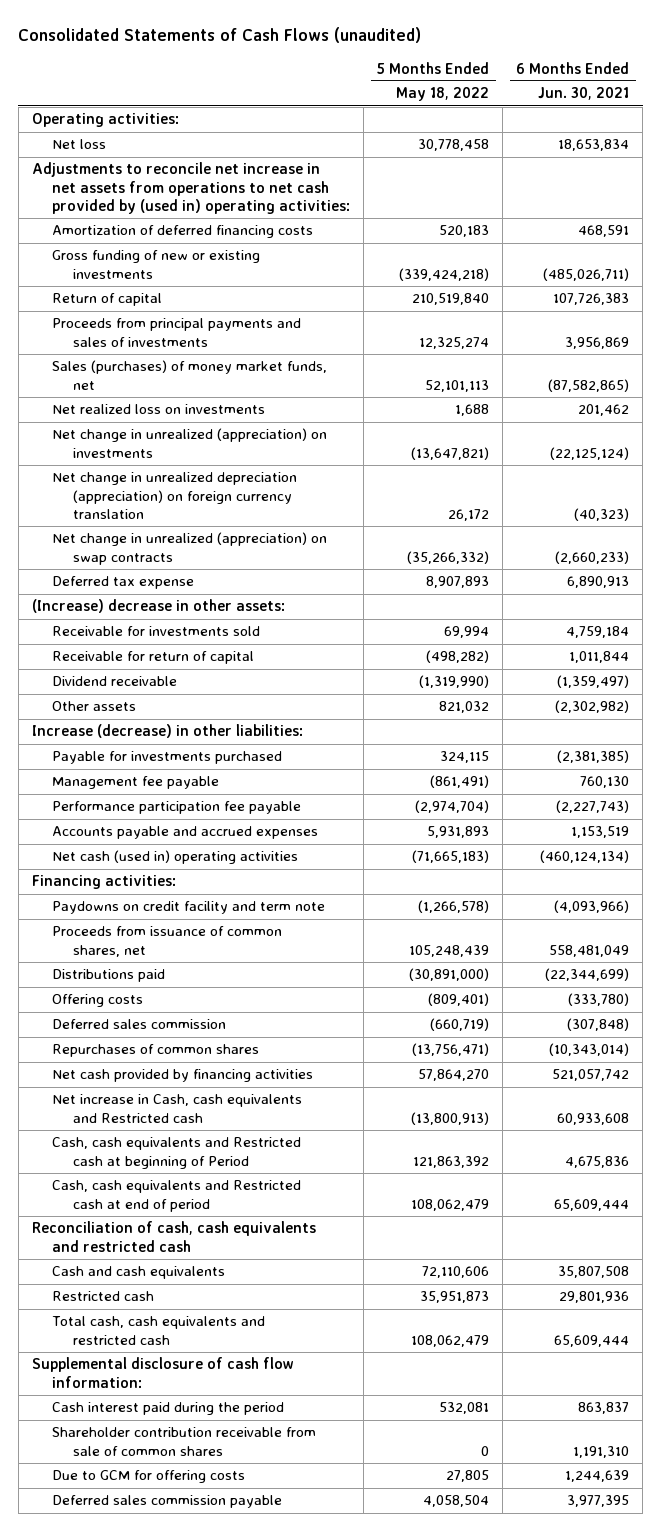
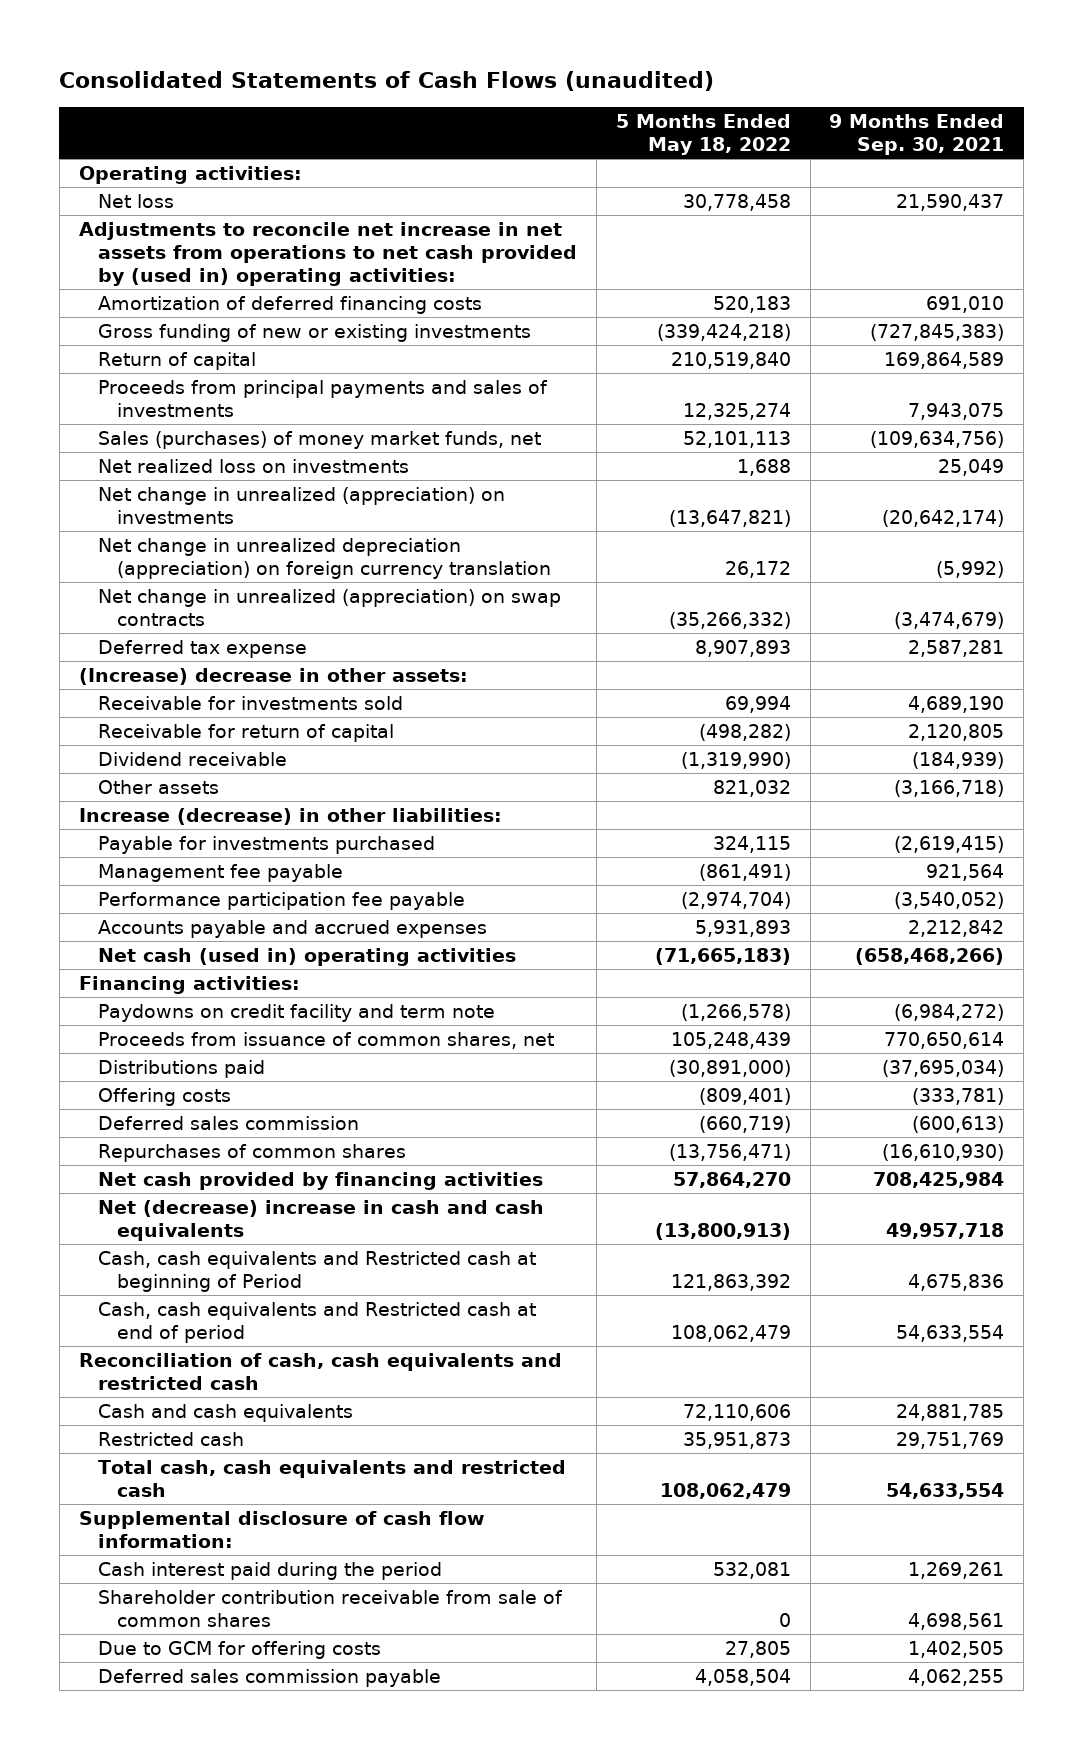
- | 5 Months Ended May 18, 2022 | 6 Months Ended Jun. 30, 2021
+ | 5 Months Ended May 18, 2022 | 9 Months Ended Sep. 30, 2021
- Net increase in Cash, cash equivalents and Restricted cash | (13,800,913) | 60,933,608
+ Net (decrease) increase in cash and cash equivalents | (13,800,913) | 49,957,718

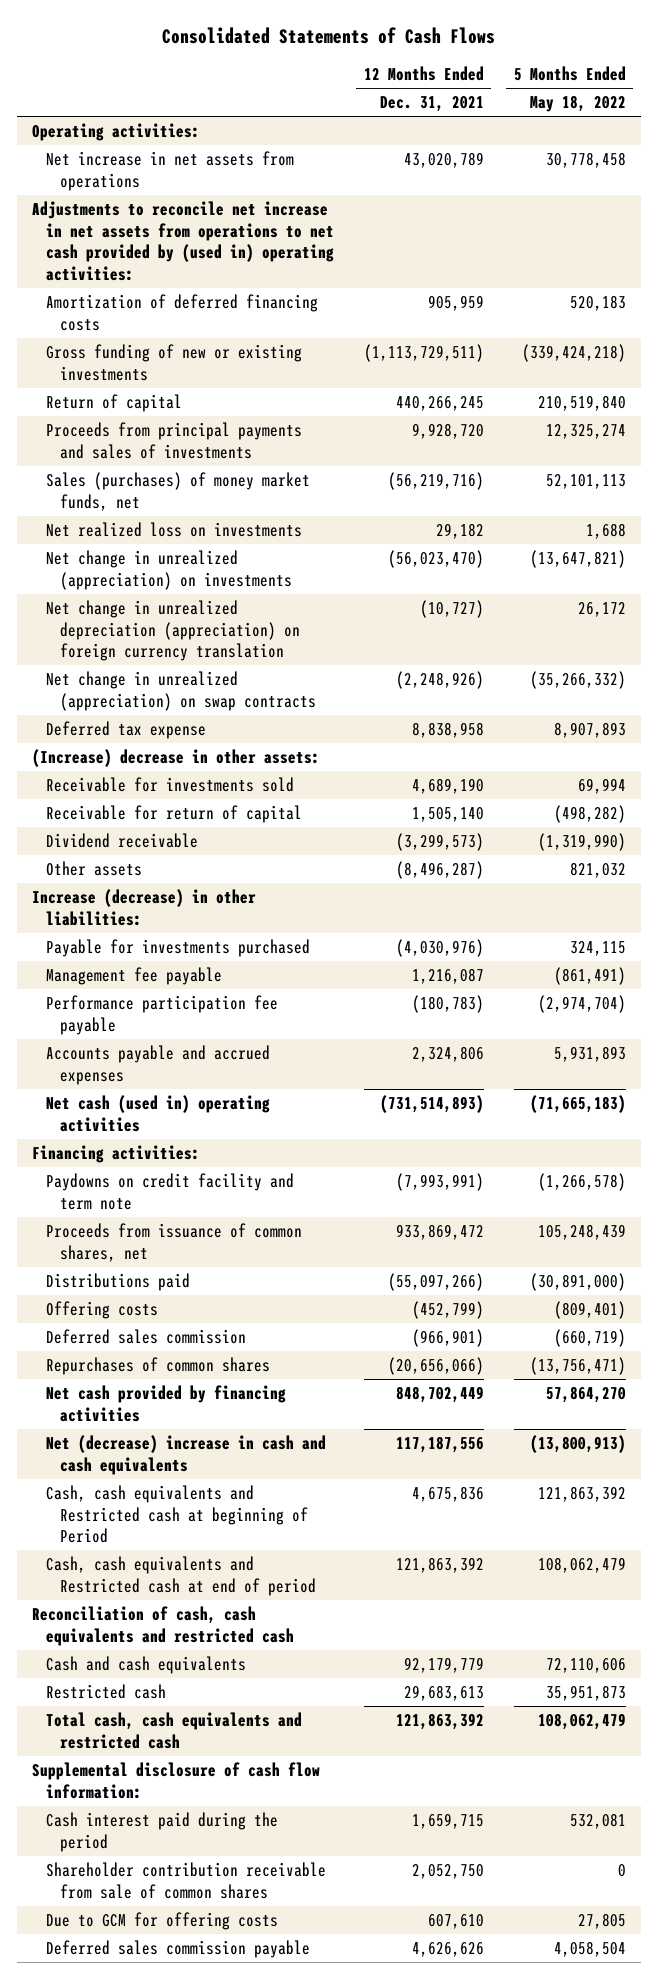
- Consolidated Statements of Cash Flows (unaudited)
+ Consolidated Statements of Cash Flows
- | 5 Months Ended May 18, 2022 | 9 Months Ended Sep. 30, 2021
+ | 12 Months Ended Dec. 31, 2021 | 5 Months Ended May 18, 2022
- Net loss | 30,778,458 | 21,590,437
+ Net increase in net assets from operations | 43,020,789 | 30,778,458

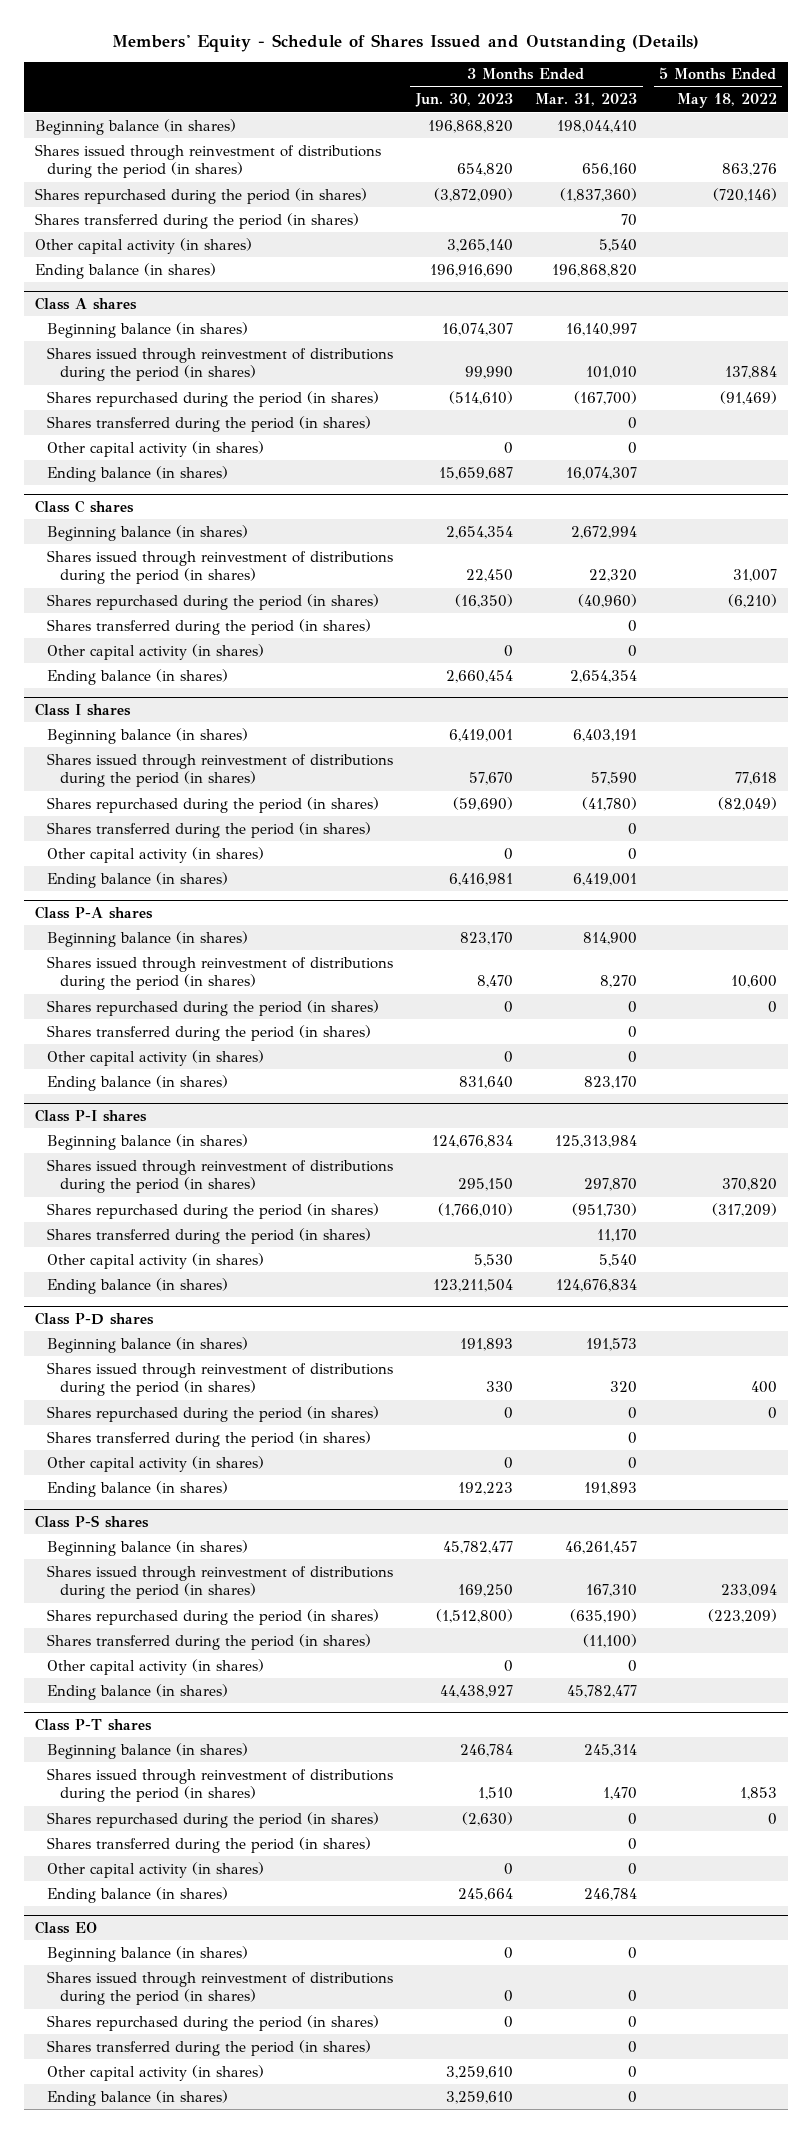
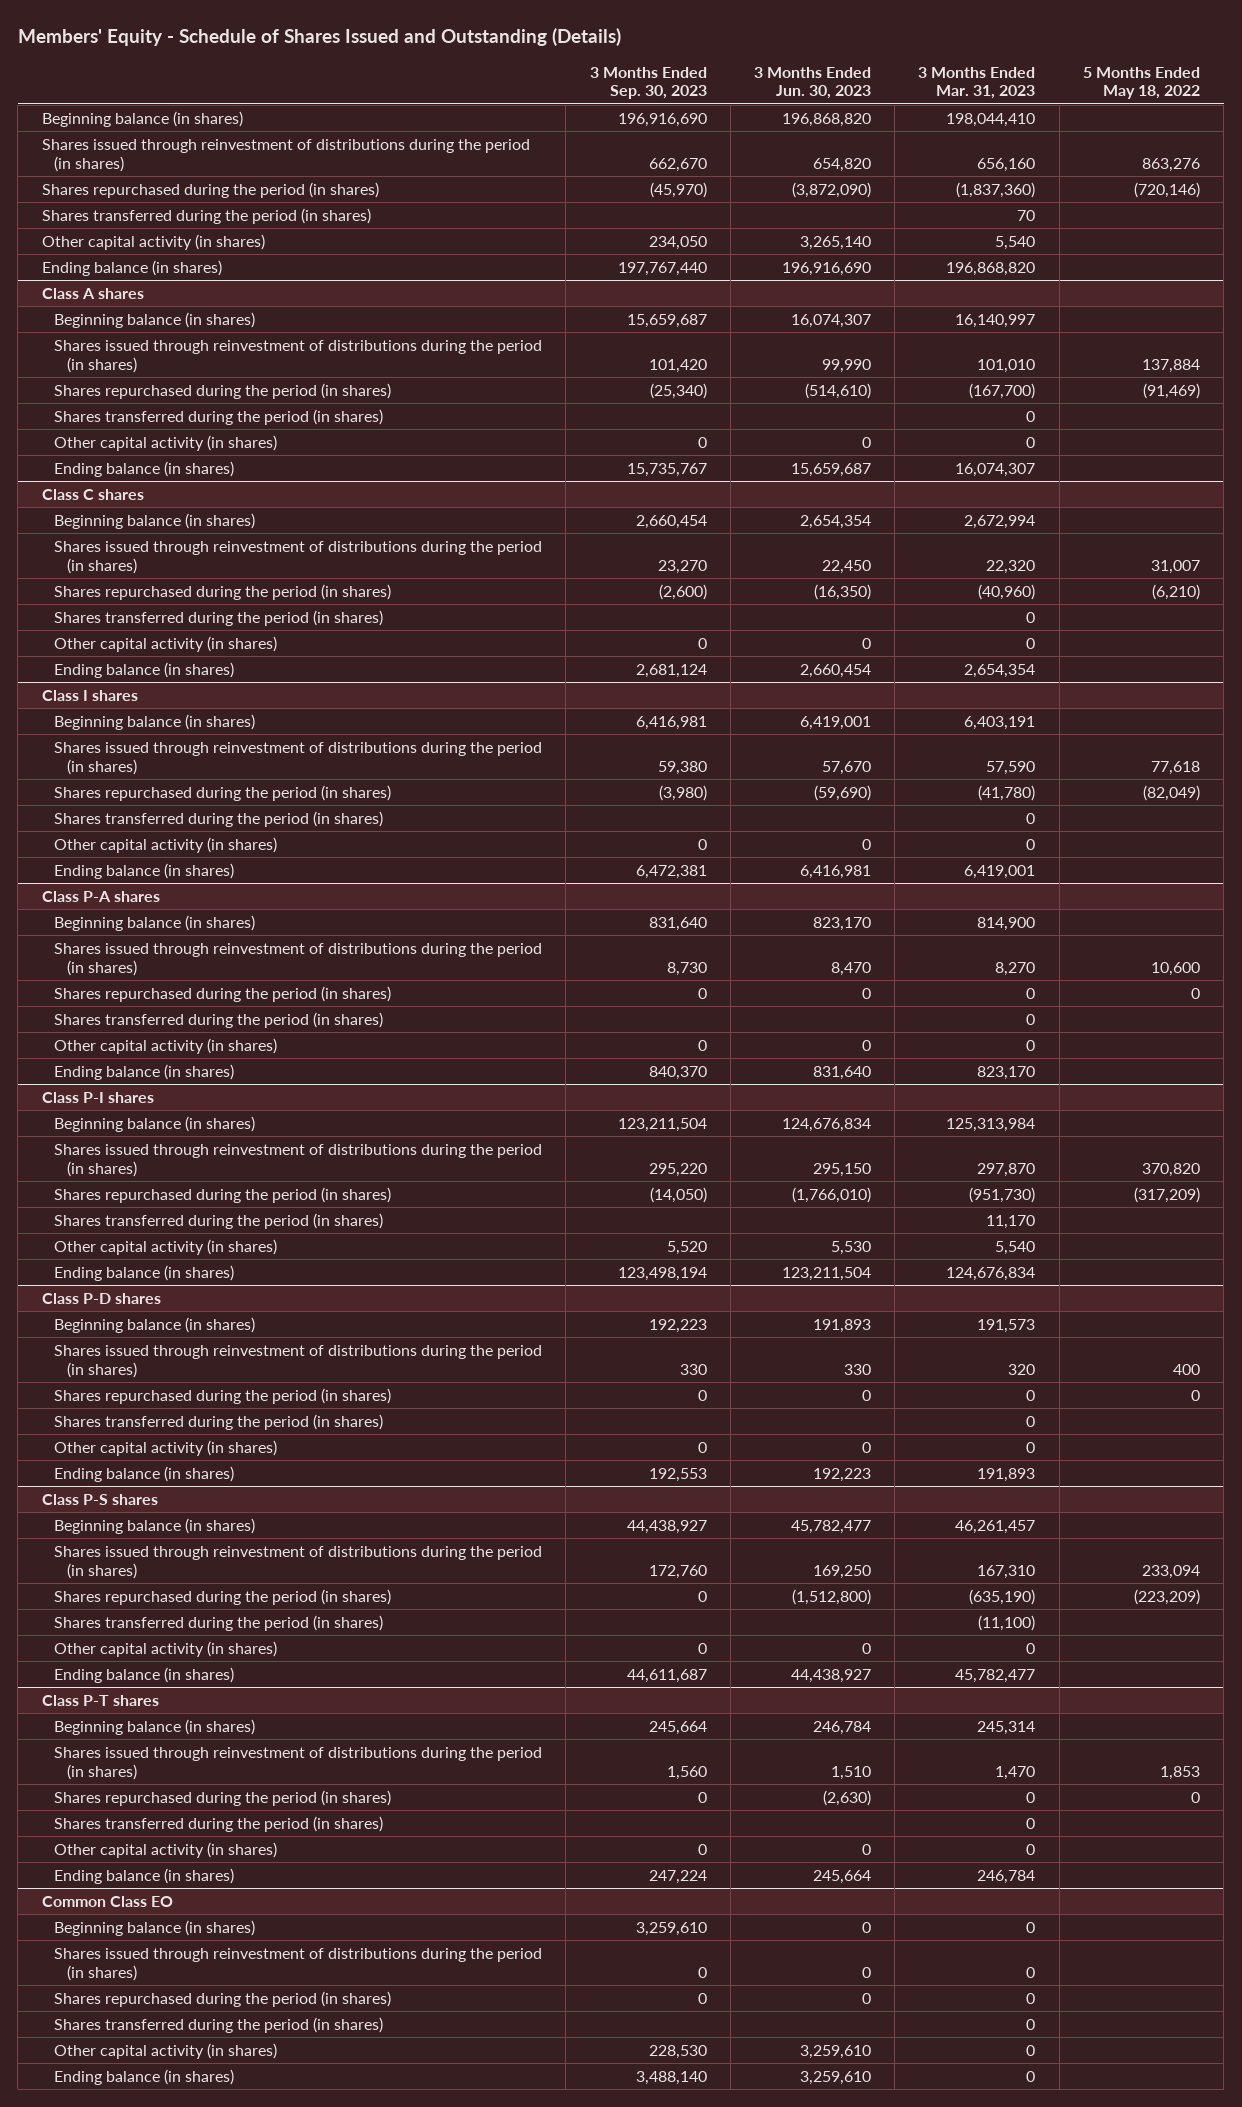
- | 3 Months Ended Jun. 30, 2023 | 3 Months Ended Mar. 31, 2023 | 5 Months Ended May 18, 2022
+ | 3 Months Ended Sep. 30, 2023 | 3 Months Ended Jun. 30, 2023 | 3 Months Ended Mar. 31, 2023 | 5 Months Ended May 18, 2022
- Class EO
+ Common Class EO

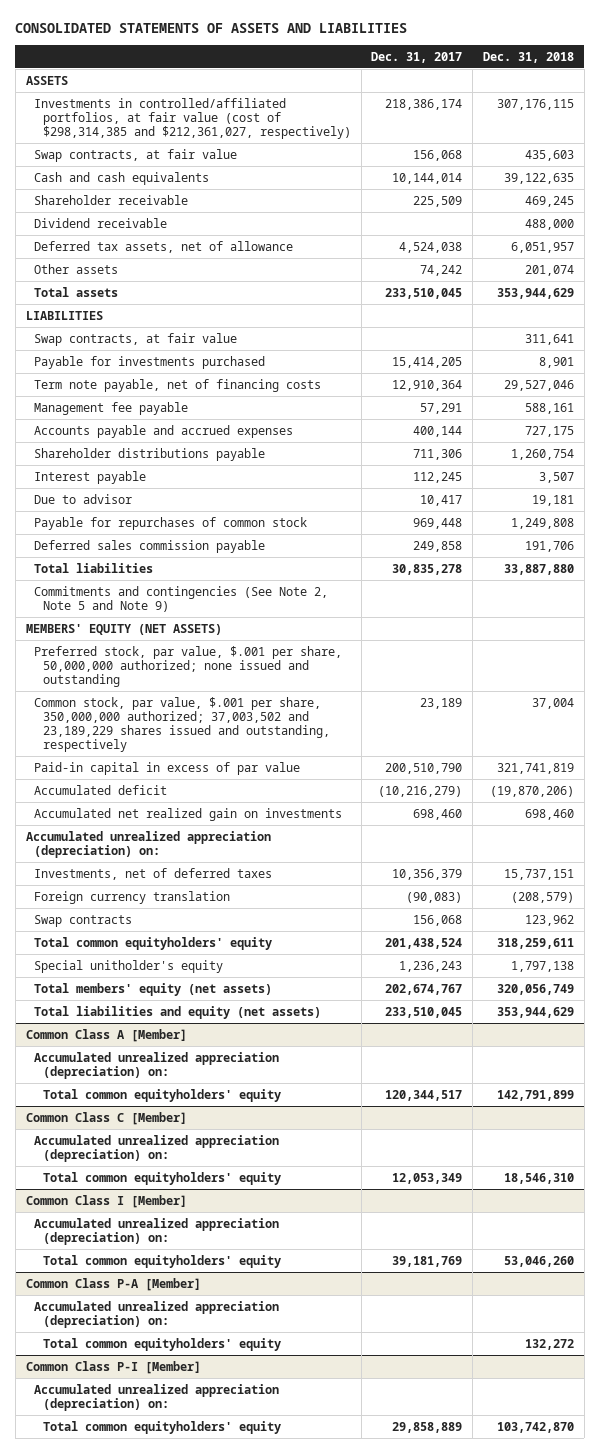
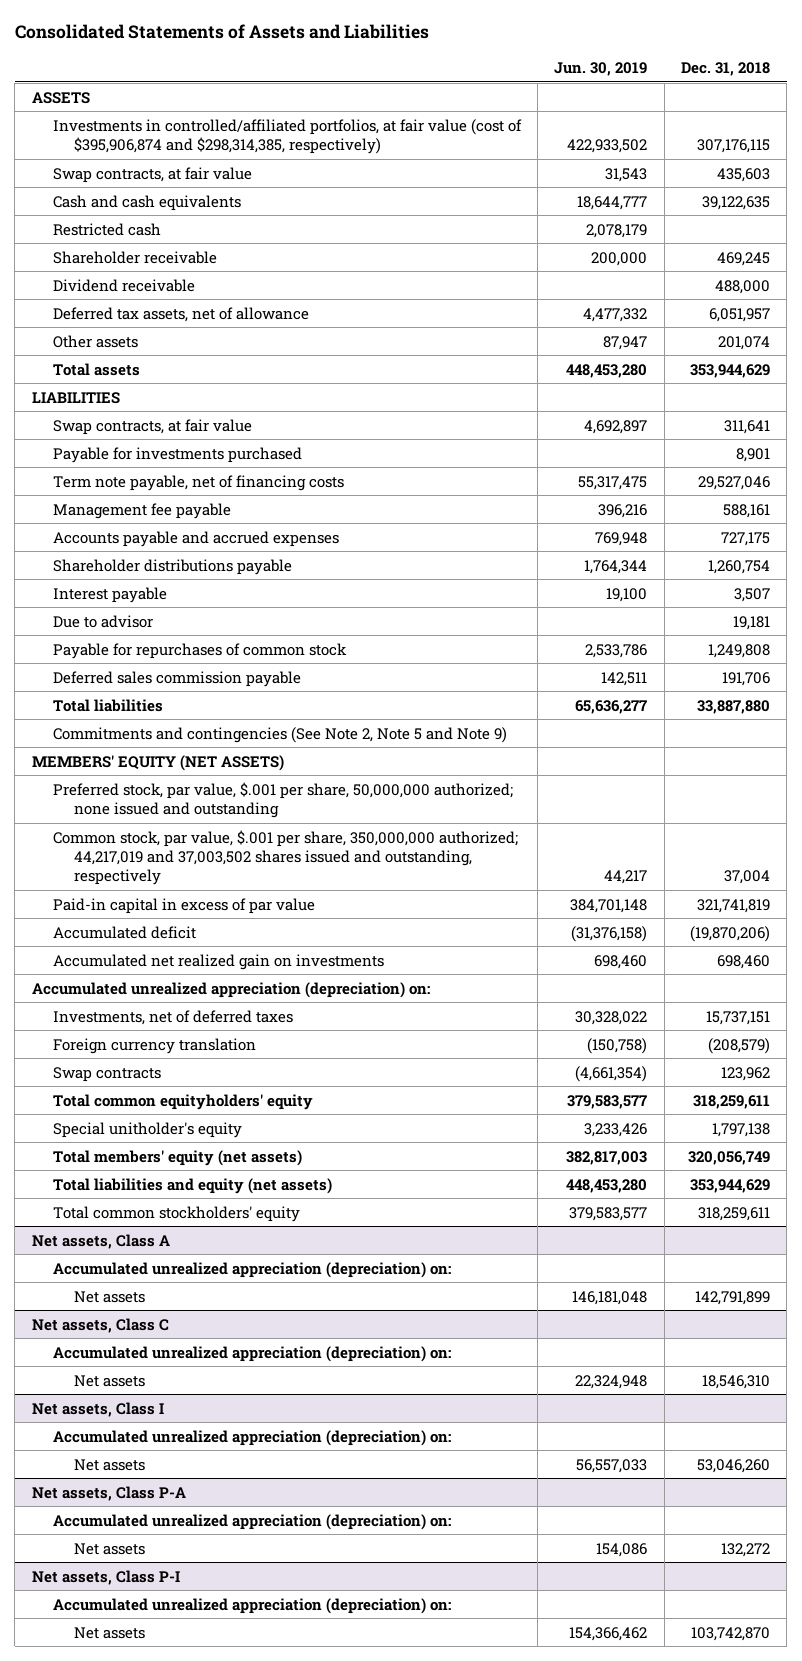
- CONSOLIDATED STATEMENTS OF ASSETS AND LIABILITIES
+ Consolidated Statements of Assets and Liabilities
- | Dec. 31, 2017 | Dec. 31, 2018
+ | Jun. 30, 2019 | Dec. 31, 2018
- Investments in controlled/affiliated portfolios, at fair value (cost of $298,314,385 and $212,361,027, respectively) | 218,386,174 | 307,176,115
+ Investments in controlled/affiliated portfolios, at fair value (cost of $395,906,874 and $298,314,385, respectively) | 422,933,502 | 307,176,115
+ Restricted cash | 2,078,179 |
- Common stock, par value, $.001 per share, 350,000,000 authorized; 37,003,502 and 23,189,229 shares issued and outstanding, respectively | 23,189 | 37,004
+ Common stock, par value, $.001 per share, 350,000,000 authorized; 44,217,019 and 37,003,502 shares issued and outstanding, respectively | 44,217 | 37,004
- Common Class A [Member]
+ Total common stockholders' equity | 379,583,577 | 318,259,611
+ Net assets, Class A
- Total common equityholders' equity | 120,344,517 | 142,791,899
- Common Class C [Member]
+ Net assets | 146,181,048 | 142,791,899
+ Net assets, Class C
- Total common equityholders' equity | 12,053,349 | 18,546,310
- Common Class I [Member]
+ Net assets | 22,324,948 | 18,546,310
+ Net assets, Class I
- Total common equityholders' equity | 39,181,769 | 53,046,260
- Common Class P-A [Member]
+ Net assets | 56,557,033 | 53,046,260
+ Net assets, Class P-A
- Total common equityholders' equity | | 132,272
- Common Class P-I [Member]
+ Net assets | 154,086 | 132,272
+ Net assets, Class P-I
- Total common equityholders' equity | 29,858,889 | 103,742,870
+ Net assets | 154,366,462 | 103,742,870

